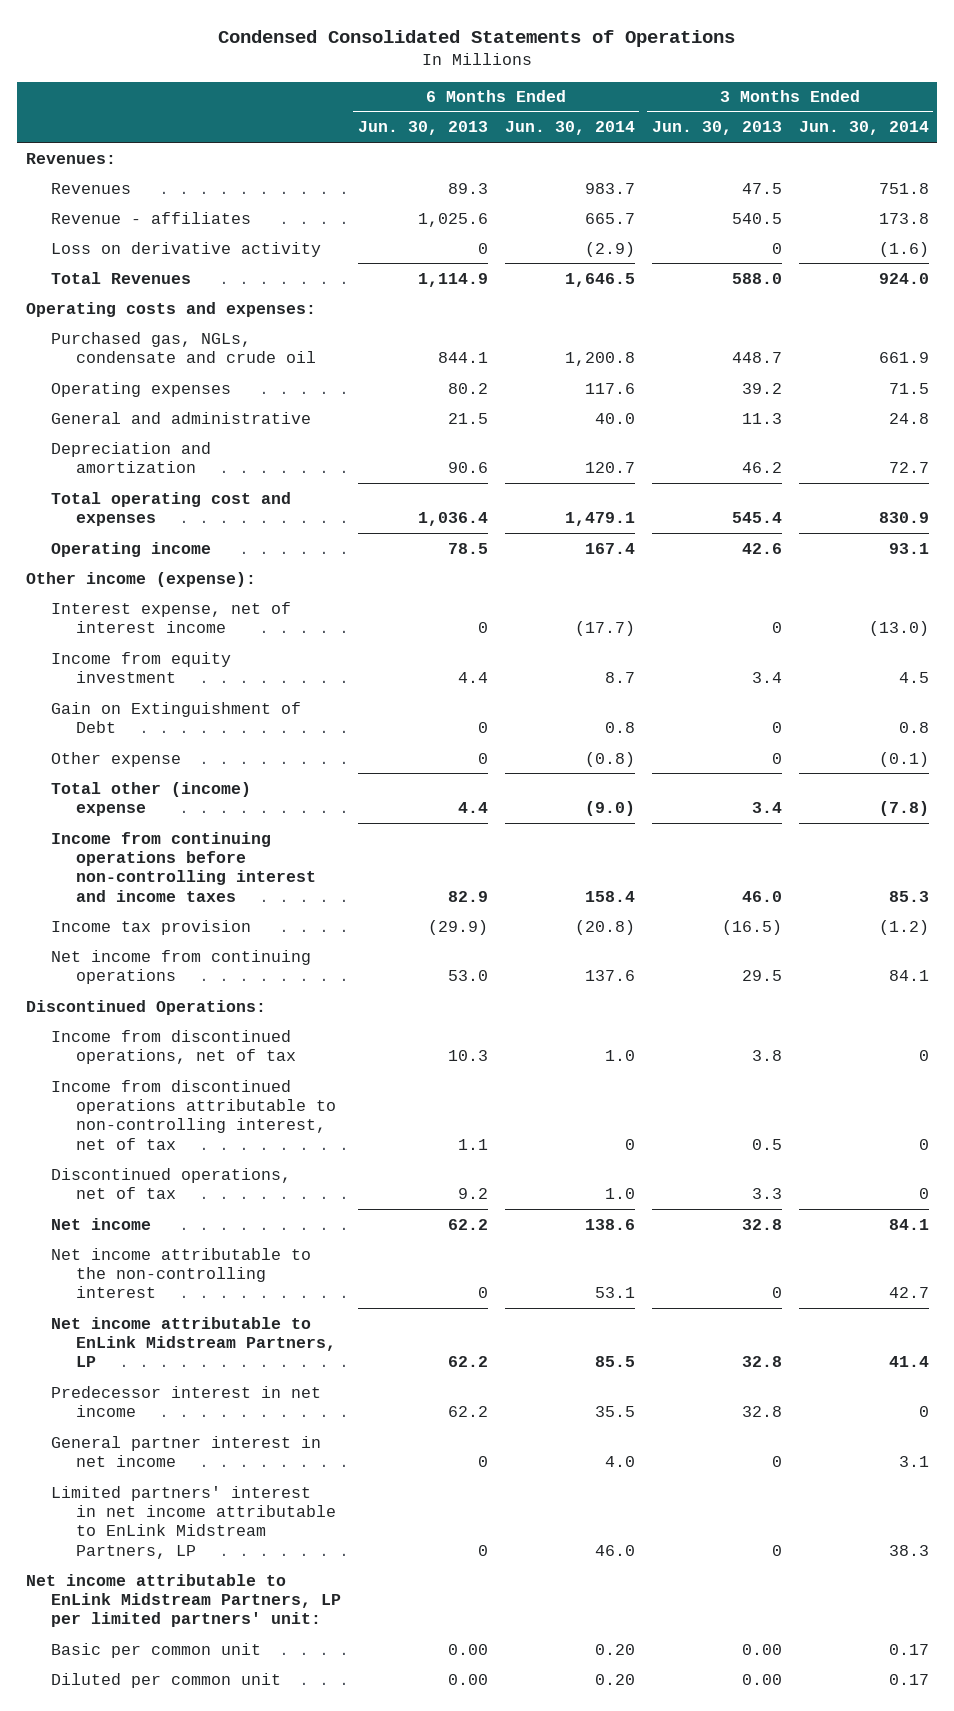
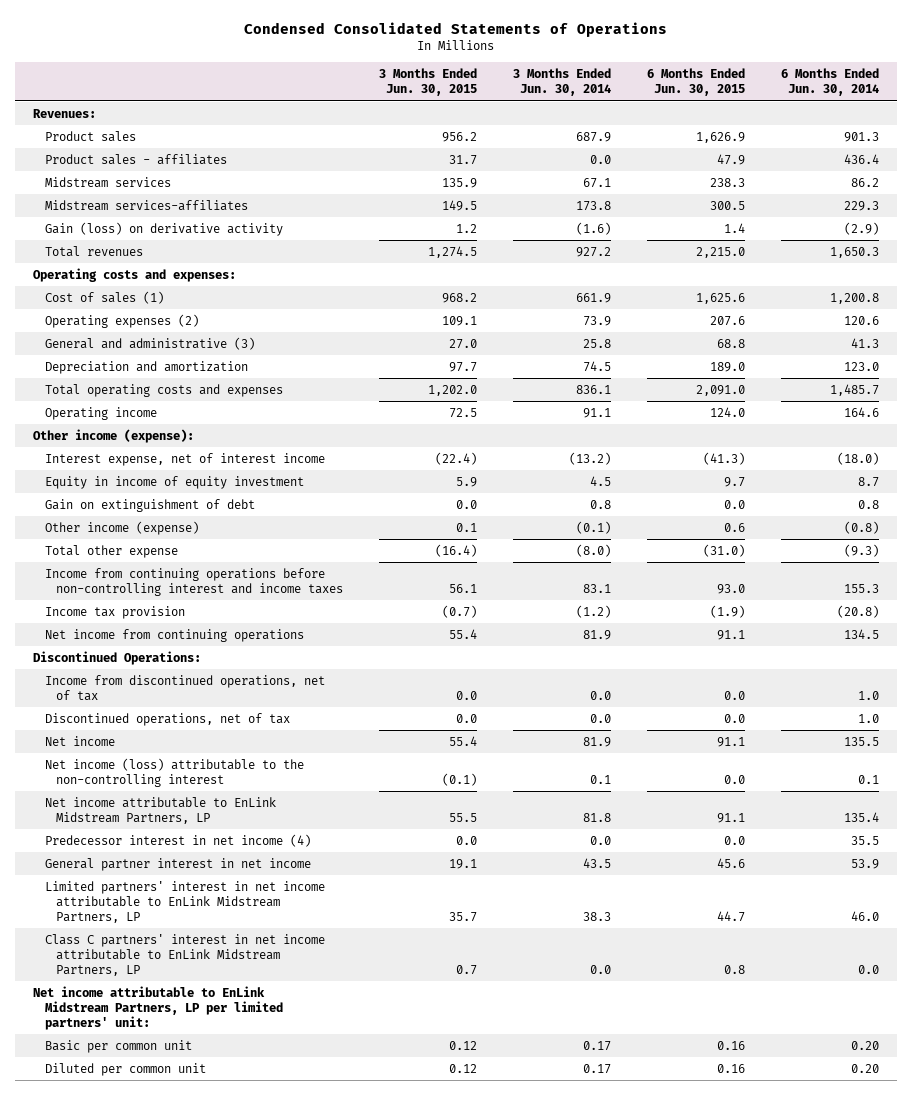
- | 6 Months Ended Jun. 30, 2013 | 6 Months Ended Jun. 30, 2014 | 3 Months Ended Jun. 30, 2013 | 3 Months Ended Jun. 30, 2014
+ | 3 Months Ended Jun. 30, 2015 | 3 Months Ended Jun. 30, 2014 | 6 Months Ended Jun. 30, 2015 | 6 Months Ended Jun. 30, 2014
- Revenues | 89.3 | 983.7 | 47.5 | 751.8
- Revenue - affiliates | 1,025.6 | 665.7 | 540.5 | 173.8
- Loss on derivative activity | 0 | (2.9) | 0 | (1.6)
- Total Revenues | 1,114.9 | 1,646.5 | 588.0 | 924.0
+ Product sales | 956.2 | 687.9 | 1,626.9 | 901.3
+ Product sales - affiliates | 31.7 | 0.0 | 47.9 | 436.4
+ Midstream services | 135.9 | 67.1 | 238.3 | 86.2
+ Midstream services-affiliates | 149.5 | 173.8 | 300.5 | 229.3
+ Gain (loss) on derivative activity | 1.2 | (1.6) | 1.4 | (2.9)
+ Total revenues | 1,274.5 | 927.2 | 2,215.0 | 1,650.3
- Purchased gas, NGLs, condensate and crude oil | 844.1 | 1,200.8 | 448.7 | 661.9
- Operating expenses | 80.2 | 117.6 | 39.2 | 71.5
- General and administrative | 21.5 | 40.0 | 11.3 | 24.8
- Depreciation and amortization | 90.6 | 120.7 | 46.2 | 72.7
- Total operating cost and expenses | 1,036.4 | 1,479.1 | 545.4 | 830.9
- Operating income | 78.5 | 167.4 | 42.6 | 93.1
+ Cost of sales (1) | 968.2 | 661.9 | 1,625.6 | 1,200.8
+ Operating expenses (2) | 109.1 | 73.9 | 207.6 | 120.6
+ General and administrative (3) | 27.0 | 25.8 | 68.8 | 41.3
+ Depreciation and amortization | 97.7 | 74.5 | 189.0 | 123.0
+ Total operating costs and expenses | 1,202.0 | 836.1 | 2,091.0 | 1,485.7
+ Operating income | 72.5 | 91.1 | 124.0 | 164.6
- Interest expense, net of interest income | 0 | (17.7) | 0 | (13.0)
- Income from equity investment | 4.4 | 8.7 | 3.4 | 4.5
- Gain on Extinguishment of Debt | 0 | 0.8 | 0 | 0.8
- Other expense | 0 | (0.8) | 0 | (0.1)
- Total other (income) expense | 4.4 | (9.0) | 3.4 | (7.8)
- Income from continuing operations before non-controlling interest and income taxes | 82.9 | 158.4 | 46.0 | 85.3
+ Interest expense, net of interest income | (22.4) | (13.2) | (41.3) | (18.0)
+ Equity in income of equity investment | 5.9 | 4.5 | 9.7 | 8.7
+ Gain on extinguishment of debt | 0.0 | 0.8 | 0.0 | 0.8
+ Other income (expense) | 0.1 | (0.1) | 0.6 | (0.8)
+ Total other expense | (16.4) | (8.0) | (31.0) | (9.3)
+ Income from continuing operations before non-controlling interest and income taxes | 56.1 | 83.1 | 93.0 | 155.3
- Net income from continuing operations | 53.0 | 137.6 | 29.5 | 84.1
+ Net income from continuing operations | 55.4 | 81.9 | 91.1 | 134.5
- Income from discontinued operations, net of tax | 10.3 | 1.0 | 3.8 | 0
- Income from discontinued operations attributable to non-controlling interest, net of tax | 1.1 | 0 | 0.5 | 0
- Discontinued operations, net of tax | 9.2 | 1.0 | 3.3 | 0
- Net income | 62.2 | 138.6 | 32.8 | 84.1
- Net income attributable to the non-controlling interest | 0 | 53.1 | 0 | 42.7
- Net income attributable to EnLink Midstream Partners, LP | 62.2 | 85.5 | 32.8 | 41.4
- Predecessor interest in net income | 62.2 | 35.5 | 32.8 | 0
- General partner interest in net income | 0 | 4.0 | 0 | 3.1
+ Income from discontinued operations, net of tax | 0.0 | 0.0 | 0.0 | 1.0
+ Discontinued operations, net of tax | 0.0 | 0.0 | 0.0 | 1.0
+ Net income | 55.4 | 81.9 | 91.1 | 135.5
+ Net income (loss) attributable to the non-controlling interest | (0.1) | 0.1 | 0.0 | 0.1
+ Net income attributable to EnLink Midstream Partners, LP | 55.5 | 81.8 | 91.1 | 135.4
+ Predecessor interest in net income (4) | 0.0 | 0.0 | 0.0 | 35.5
+ General partner interest in net income | 19.1 | 43.5 | 45.6 | 53.9
+ Class C partners' interest in net income attributable to EnLink Midstream Partners, LP | 0.7 | 0.0 | 0.8 | 0.0

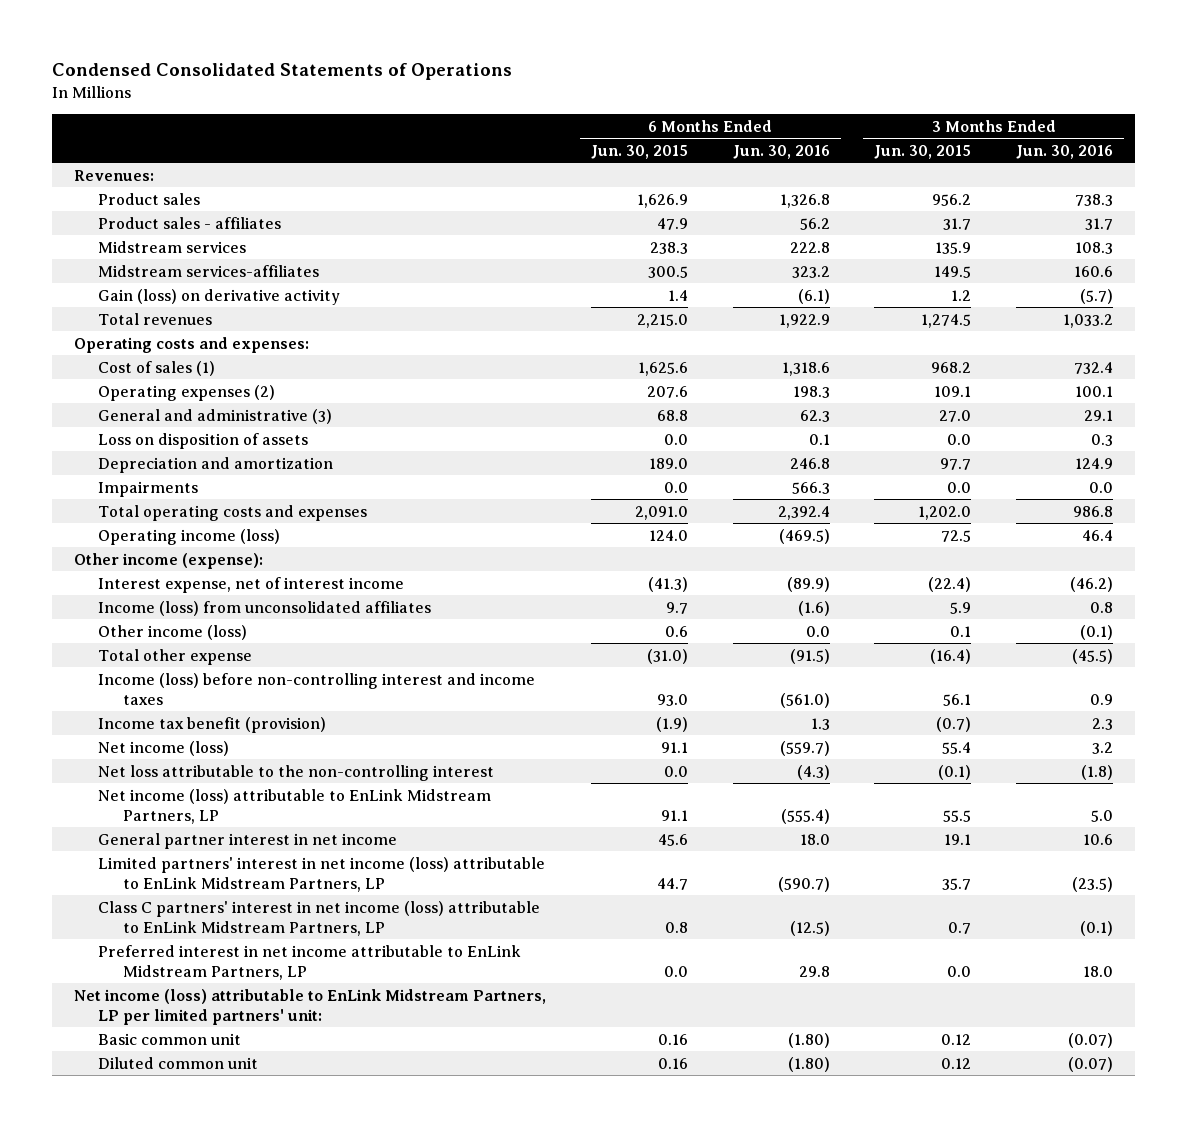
- | 3 Months Ended Jun. 30, 2015 | 3 Months Ended Jun. 30, 2014 | 6 Months Ended Jun. 30, 2015 | 6 Months Ended Jun. 30, 2014
+ | 6 Months Ended Jun. 30, 2015 | 6 Months Ended Jun. 30, 2016 | 3 Months Ended Jun. 30, 2015 | 3 Months Ended Jun. 30, 2016
+ Loss on disposition of assets | 0.0 | 0.1 | 0.0 | 0.3
+ Impairments | 0.0 | 566.3 | 0.0 | 0.0
- Operating income | 72.5 | 91.1 | 124.0 | 164.6
+ Operating income (loss) | 124.0 | (469.5) | 72.5 | 46.4
- Equity in income of equity investment | 5.9 | 4.5 | 9.7 | 8.7
- Gain on extinguishment of debt | 0.0 | 0.8 | 0.0 | 0.8
- Other income (expense) | 0.1 | (0.1) | 0.6 | (0.8)
+ Income (loss) from unconsolidated affiliates | 9.7 | (1.6) | 5.9 | 0.8
+ Other income (loss) | 0.6 | 0.0 | 0.1 | (0.1)
- Income from continuing operations before non-controlling interest and income taxes | 56.1 | 83.1 | 93.0 | 155.3
- Income tax provision | (0.7) | (1.2) | (1.9) | (20.8)
- Net income from continuing operations | 55.4 | 81.9 | 91.1 | 134.5
- Discontinued Operations:
- Income from discontinued operations, net of tax | 0.0 | 0.0 | 0.0 | 1.0
- Discontinued operations, net of tax | 0.0 | 0.0 | 0.0 | 1.0
- Net income | 55.4 | 81.9 | 91.1 | 135.5
- Net income (loss) attributable to the non-controlling interest | (0.1) | 0.1 | 0.0 | 0.1
- Net income attributable to EnLink Midstream Partners, LP | 55.5 | 81.8 | 91.1 | 135.4
- Predecessor interest in net income (4) | 0.0 | 0.0 | 0.0 | 35.5
+ Income (loss) before non-controlling interest and income taxes | 93.0 | (561.0) | 56.1 | 0.9
+ Income tax benefit (provision) | (1.9) | 1.3 | (0.7) | 2.3
+ Net income (loss) | 91.1 | (559.7) | 55.4 | 3.2
+ Net loss attributable to the non-controlling interest | 0.0 | (4.3) | (0.1) | (1.8)
+ Net income (loss) attributable to EnLink Midstream Partners, LP | 91.1 | (555.4) | 55.5 | 5.0
- Limited partners' interest in net income attributable to EnLink Midstream Partners, LP | 35.7 | 38.3 | 44.7 | 46.0
- Class C partners' interest in net income attributable to EnLink Midstream Partners, LP | 0.7 | 0.0 | 0.8 | 0.0
- Net income attributable to EnLink Midstream Partners, LP per limited partners' unit:
- Basic per common unit | 0.12 | 0.17 | 0.16 | 0.20
- Diluted per common unit | 0.12 | 0.17 | 0.16 | 0.20
+ Limited partners' interest in net income (loss) attributable to EnLink Midstream Partners, LP | 44.7 | (590.7) | 35.7 | (23.5)
+ Class C partners' interest in net income (loss) attributable to EnLink Midstream Partners, LP | 0.8 | (12.5) | 0.7 | (0.1)
+ Preferred interest in net income attributable to EnLink Midstream Partners, LP | 0.0 | 29.8 | 0.0 | 18.0
+ Net income (loss) attributable to EnLink Midstream Partners, LP per limited partners' unit:
+ Basic common unit | 0.16 | (1.80) | 0.12 | (0.07)
+ Diluted common unit | 0.16 | (1.80) | 0.12 | (0.07)

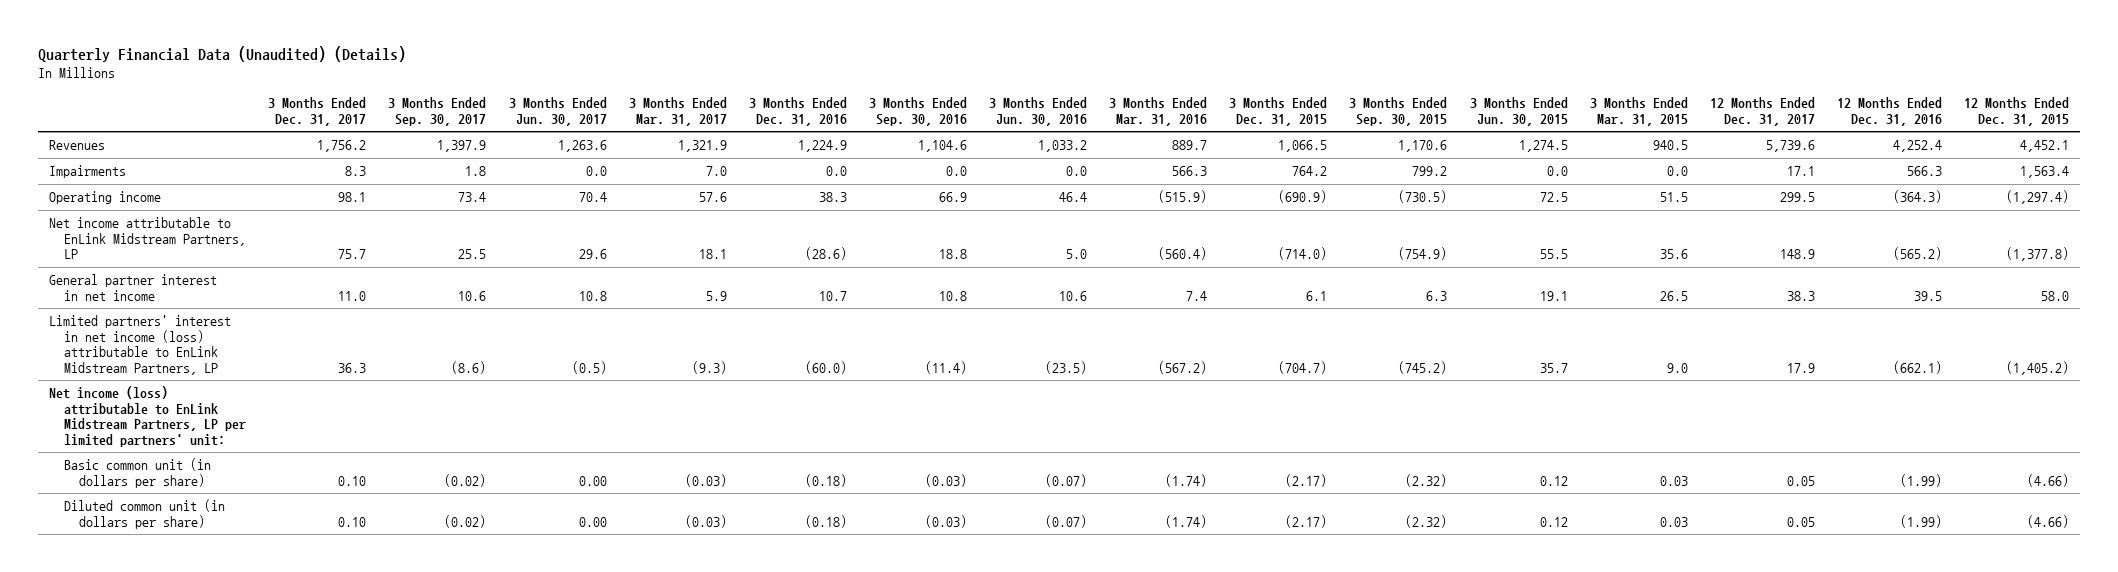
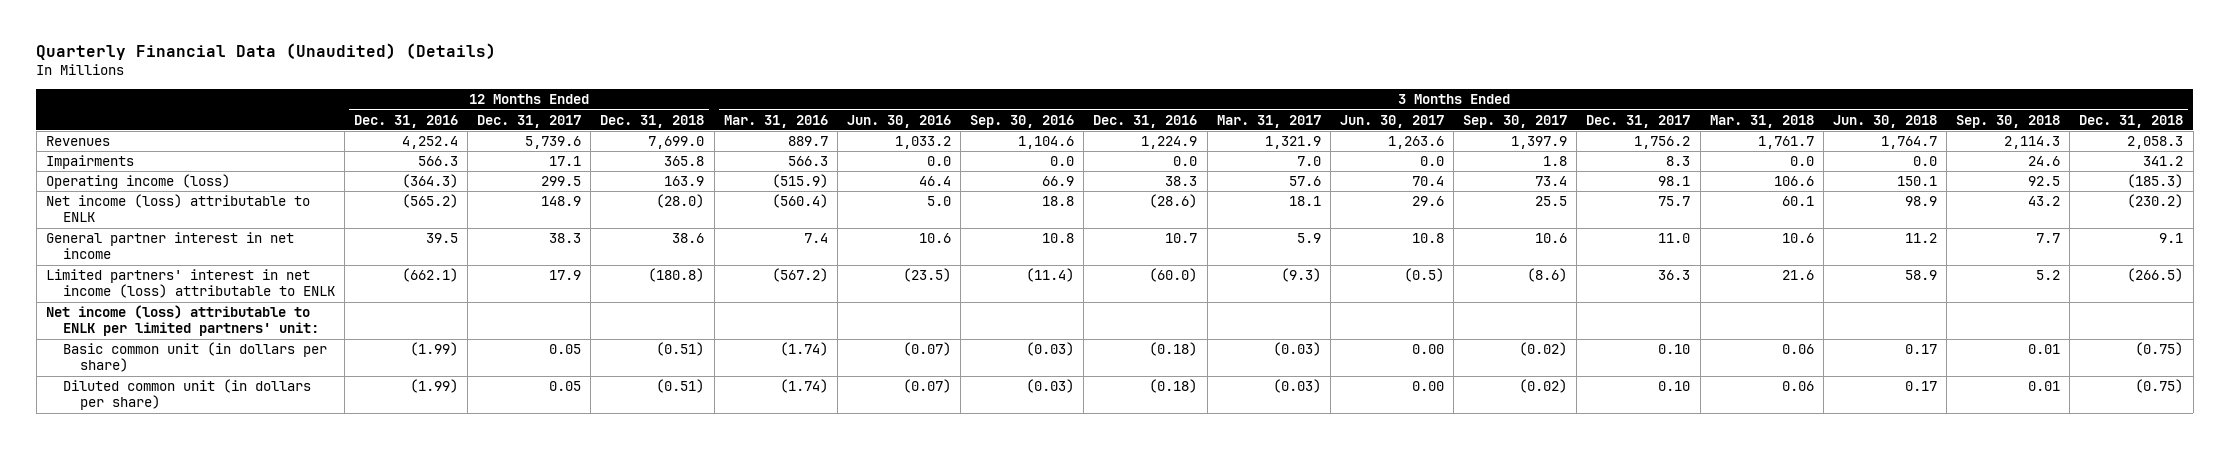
- | 3 Months Ended Dec. 31, 2017 | 3 Months Ended Sep. 30, 2017 | 3 Months Ended Jun. 30, 2017 | 3 Months Ended Mar. 31, 2017 | 3 Months Ended Dec. 31, 2016 | 3 Months Ended Sep. 30, 2016 | 3 Months Ended Jun. 30, 2016 | 3 Months Ended Mar. 31, 2016 | 3 Months Ended Dec. 31, 2015 | 3 Months Ended Sep. 30, 2015 | 3 Months Ended Jun. 30, 2015 | 3 Months Ended Mar. 31, 2015 | 12 Months Ended Dec. 31, 2017 | 12 Months Ended Dec. 31, 2016 | 12 Months Ended Dec. 31, 2015
+ | 12 Months Ended Dec. 31, 2016 | 12 Months Ended Dec. 31, 2017 | 12 Months Ended Dec. 31, 2018 | 3 Months Ended Mar. 31, 2016 | 3 Months Ended Jun. 30, 2016 | 3 Months Ended Sep. 30, 2016 | 3 Months Ended Dec. 31, 2016 | 3 Months Ended Mar. 31, 2017 | 3 Months Ended Jun. 30, 2017 | 3 Months Ended Sep. 30, 2017 | 3 Months Ended Dec. 31, 2017 | 3 Months Ended Mar. 31, 2018 | 3 Months Ended Jun. 30, 2018 | 3 Months Ended Sep. 30, 2018 | 3 Months Ended Dec. 31, 2018
- Operating income | 98.1 | 73.4 | 70.4 | 57.6 | 38.3 | 66.9 | 46.4 | (515.9) | (690.9) | (730.5) | 72.5 | 51.5 | 299.5 | (364.3) | (1,297.4)
- Net income attributable to EnLink Midstream Partners, LP | 75.7 | 25.5 | 29.6 | 18.1 | (28.6) | 18.8 | 5.0 | (560.4) | (714.0) | (754.9) | 55.5 | 35.6 | 148.9 | (565.2) | (1,377.8)
+ Operating income (loss) | (364.3) | 299.5 | 163.9 | (515.9) | 46.4 | 66.9 | 38.3 | 57.6 | 70.4 | 73.4 | 98.1 | 106.6 | 150.1 | 92.5 | (185.3)
+ Net income (loss) attributable to ENLK | (565.2) | 148.9 | (28.0) | (560.4) | 5.0 | 18.8 | (28.6) | 18.1 | 29.6 | 25.5 | 75.7 | 60.1 | 98.9 | 43.2 | (230.2)
- Limited partners' interest in net income (loss) attributable to EnLink Midstream Partners, LP | 36.3 | (8.6) | (0.5) | (9.3) | (60.0) | (11.4) | (23.5) | (567.2) | (704.7) | (745.2) | 35.7 | 9.0 | 17.9 | (662.1) | (1,405.2)
- Net income (loss) attributable to EnLink Midstream Partners, LP per limited partners' unit:
+ Limited partners' interest in net income (loss) attributable to ENLK | (662.1) | 17.9 | (180.8) | (567.2) | (23.5) | (11.4) | (60.0) | (9.3) | (0.5) | (8.6) | 36.3 | 21.6 | 58.9 | 5.2 | (266.5)
+ Net income (loss) attributable to ENLK per limited partners' unit:

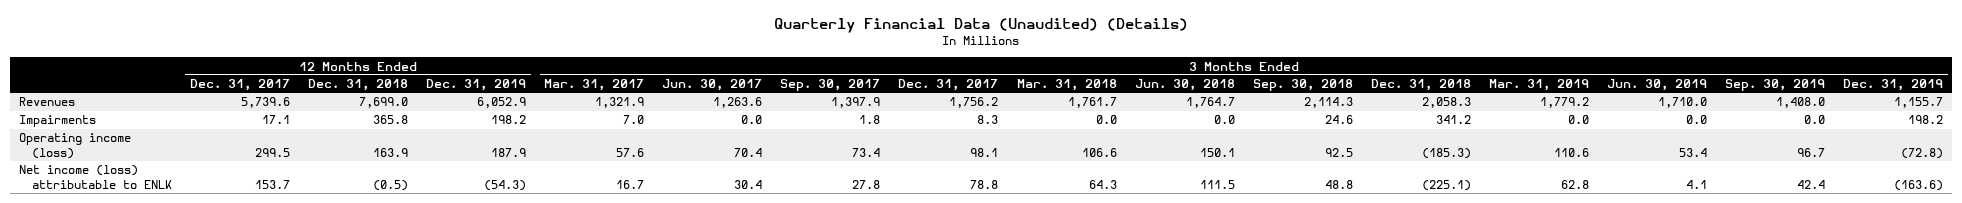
- | 12 Months Ended Dec. 31, 2016 | 12 Months Ended Dec. 31, 2017 | 12 Months Ended Dec. 31, 2018 | 3 Months Ended Mar. 31, 2016 | 3 Months Ended Jun. 30, 2016 | 3 Months Ended Sep. 30, 2016 | 3 Months Ended Dec. 31, 2016 | 3 Months Ended Mar. 31, 2017 | 3 Months Ended Jun. 30, 2017 | 3 Months Ended Sep. 30, 2017 | 3 Months Ended Dec. 31, 2017 | 3 Months Ended Mar. 31, 2018 | 3 Months Ended Jun. 30, 2018 | 3 Months Ended Sep. 30, 2018 | 3 Months Ended Dec. 31, 2018
+ | 12 Months Ended Dec. 31, 2017 | 12 Months Ended Dec. 31, 2018 | 12 Months Ended Dec. 31, 2019 | 3 Months Ended Mar. 31, 2017 | 3 Months Ended Jun. 30, 2017 | 3 Months Ended Sep. 30, 2017 | 3 Months Ended Dec. 31, 2017 | 3 Months Ended Mar. 31, 2018 | 3 Months Ended Jun. 30, 2018 | 3 Months Ended Sep. 30, 2018 | 3 Months Ended Dec. 31, 2018 | 3 Months Ended Mar. 31, 2019 | 3 Months Ended Jun. 30, 2019 | 3 Months Ended Sep. 30, 2019 | 3 Months Ended Dec. 31, 2019
- Net income (loss) attributable to ENLK | (565.2) | 148.9 | (28.0) | (560.4) | 5.0 | 18.8 | (28.6) | 18.1 | 29.6 | 25.5 | 75.7 | 60.1 | 98.9 | 43.2 | (230.2)
- General partner interest in net income | 39.5 | 38.3 | 38.6 | 7.4 | 10.6 | 10.8 | 10.7 | 5.9 | 10.8 | 10.6 | 11.0 | 10.6 | 11.2 | 7.7 | 9.1
- Limited partners' interest in net income (loss) attributable to ENLK | (662.1) | 17.9 | (180.8) | (567.2) | (23.5) | (11.4) | (60.0) | (9.3) | (0.5) | (8.6) | 36.3 | 21.6 | 58.9 | 5.2 | (266.5)
- Net income (loss) attributable to ENLK per limited partners' unit:
- Basic common unit (in dollars per share) | (1.99) | 0.05 | (0.51) | (1.74) | (0.07) | (0.03) | (0.18) | (0.03) | 0.00 | (0.02) | 0.10 | 0.06 | 0.17 | 0.01 | (0.75)
- Diluted common unit (in dollars per share) | (1.99) | 0.05 | (0.51) | (1.74) | (0.07) | (0.03) | (0.18) | (0.03) | 0.00 | (0.02) | 0.10 | 0.06 | 0.17 | 0.01 | (0.75)
+ Net income (loss) attributable to ENLK | 153.7 | (0.5) | (54.3) | 16.7 | 30.4 | 27.8 | 78.8 | 64.3 | 111.5 | 48.8 | (225.1) | 62.8 | 4.1 | 42.4 | (163.6)

